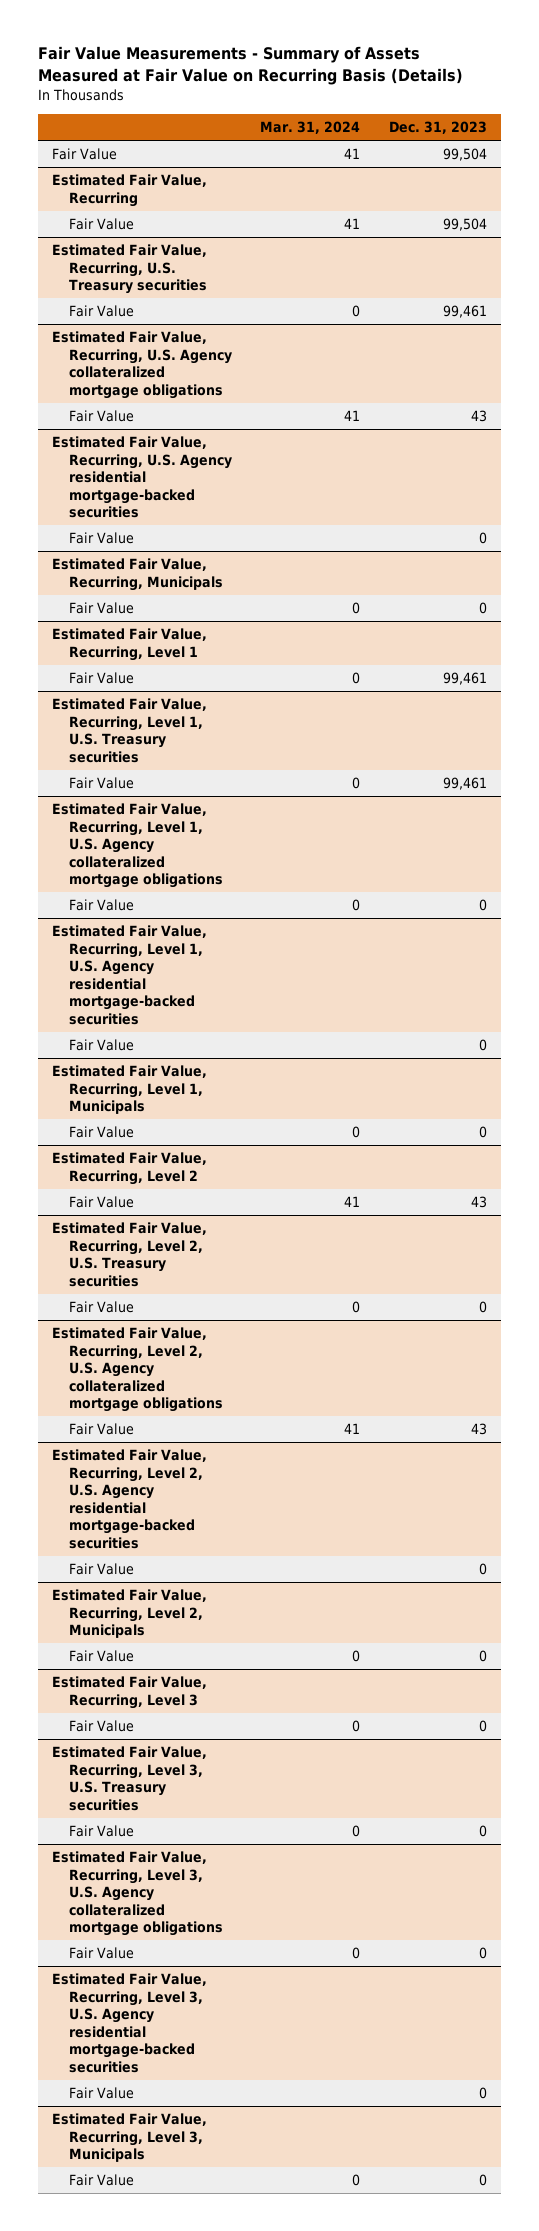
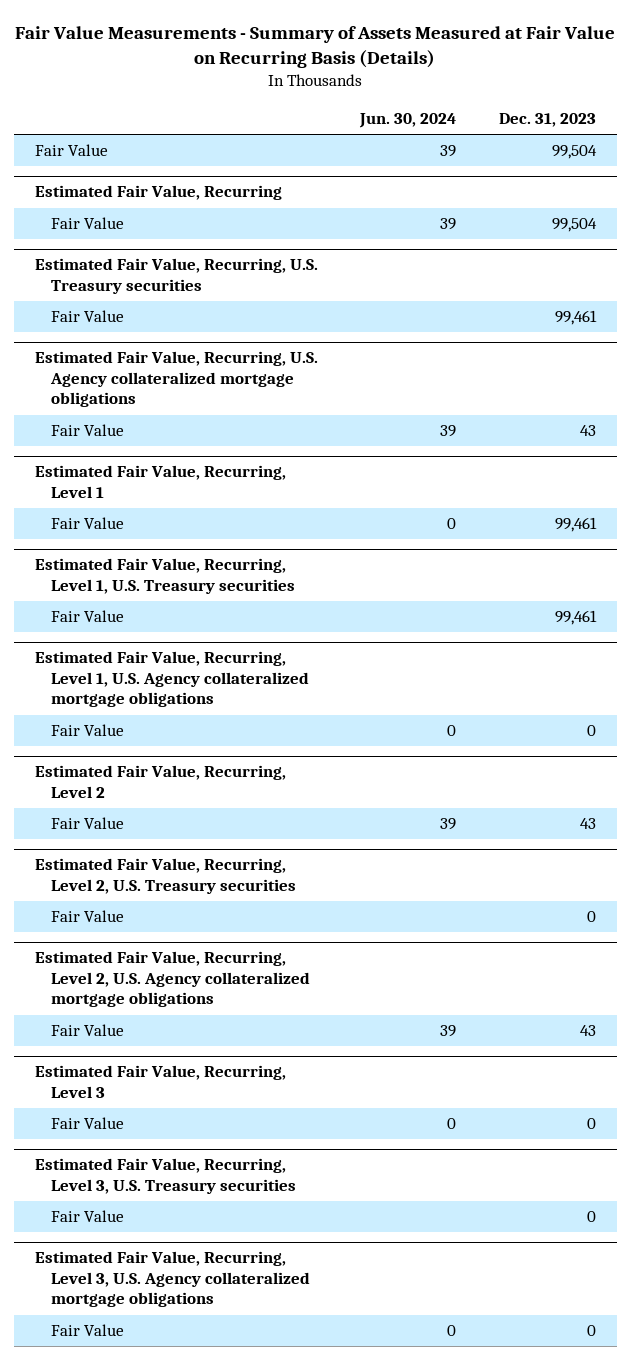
- | Mar. 31, 2024 | Dec. 31, 2023
+ | Jun. 30, 2024 | Dec. 31, 2023
- Estimated Fair Value, Recurring, U.S. Agency residential mortgage-backed securities
- Fair Value | | 0
- Estimated Fair Value, Recurring, Municipals
- Fair Value | 0 | 0
- Estimated Fair Value, Recurring, Level 1, U.S. Agency residential mortgage-backed securities
- Fair Value | | 0
- Estimated Fair Value, Recurring, Level 1, Municipals
- Fair Value | 0 | 0
- Estimated Fair Value, Recurring, Level 2, U.S. Agency residential mortgage-backed securities
- Fair Value | | 0
- Estimated Fair Value, Recurring, Level 2, Municipals
- Fair Value | 0 | 0
- Estimated Fair Value, Recurring, Level 3, U.S. Agency residential mortgage-backed securities
- Fair Value | | 0
- Estimated Fair Value, Recurring, Level 3, Municipals
- Fair Value | 0 | 0

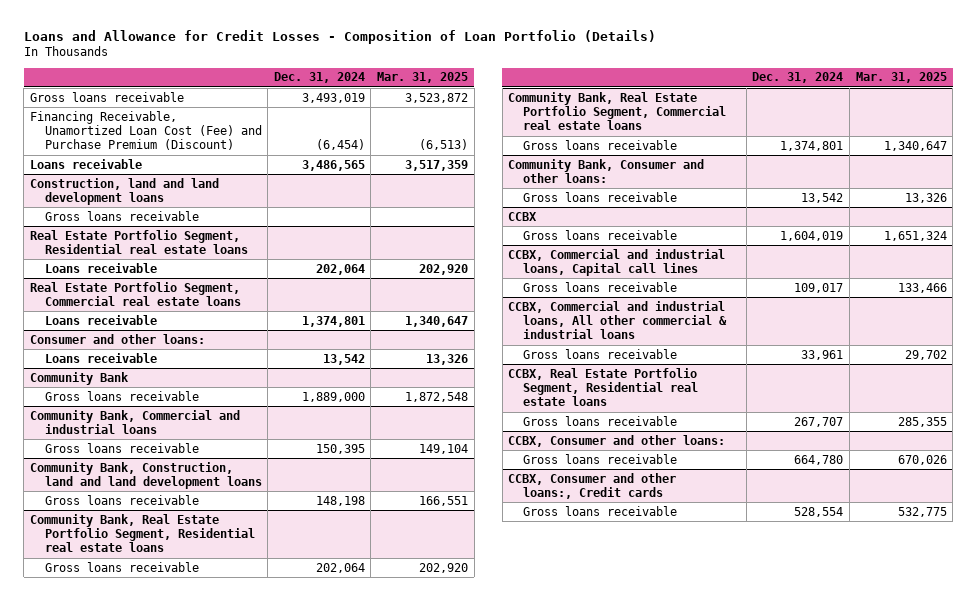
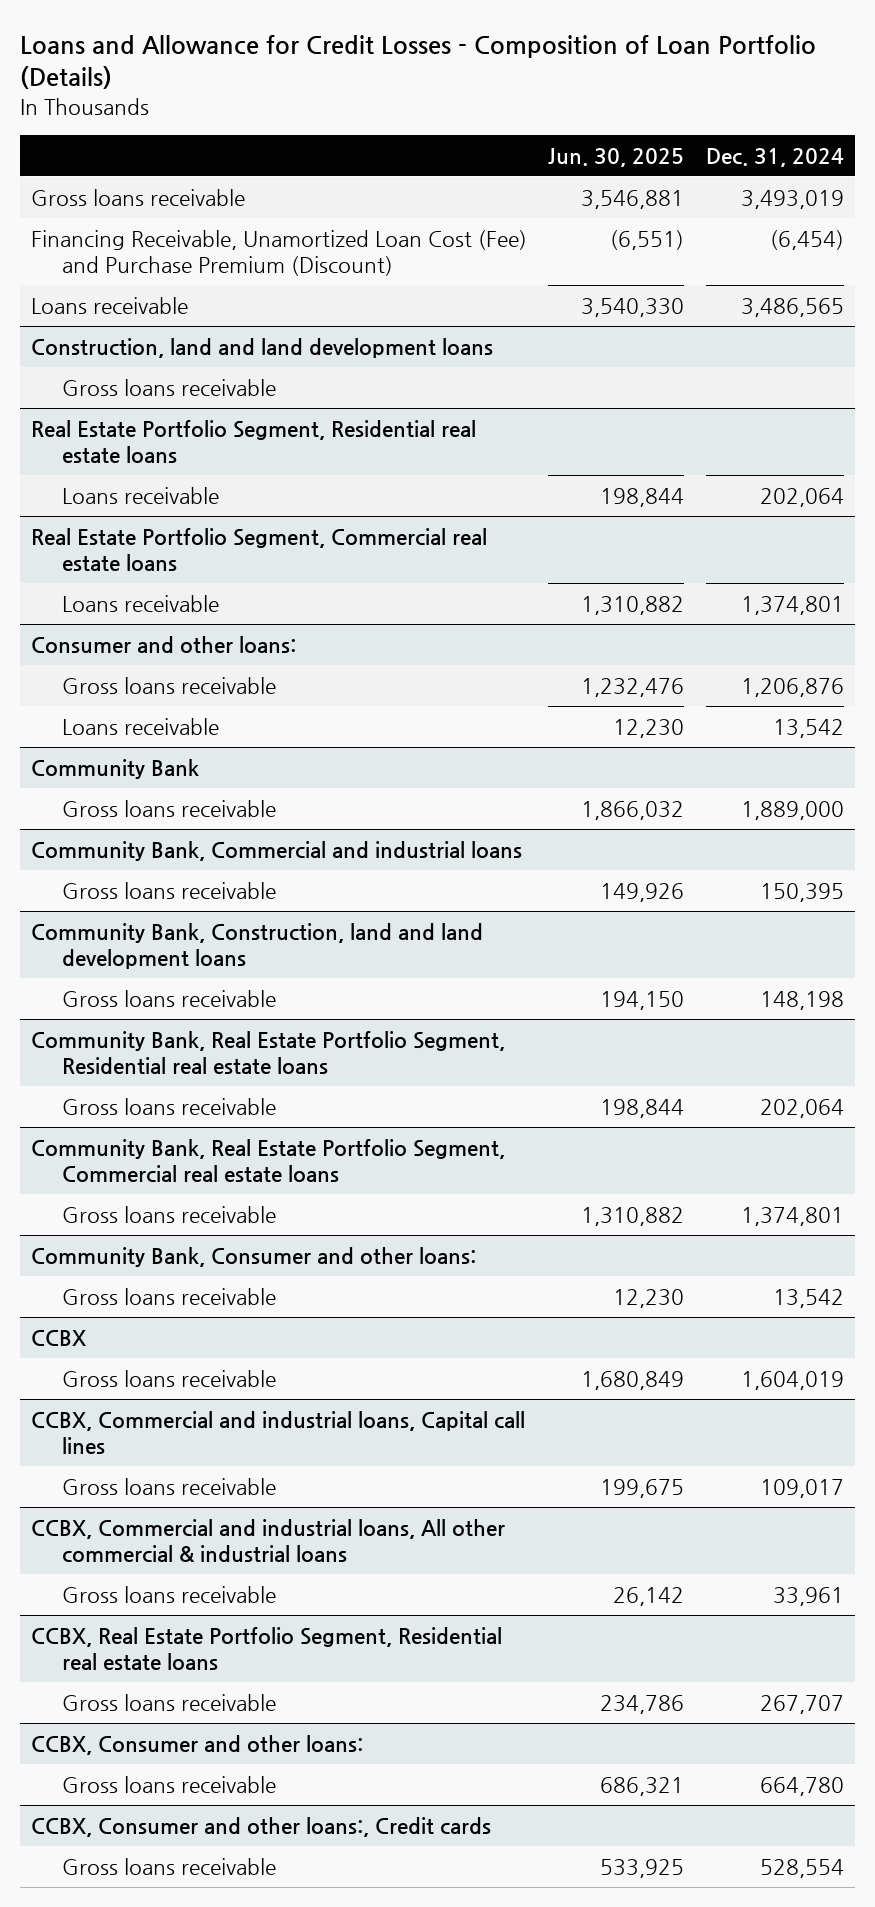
- | Dec. 31, 2024 | Mar. 31, 2025
+ | Jun. 30, 2025 | Dec. 31, 2024
@ Consumer and other loans:
+ Gross loans receivable | 1,232,476 | 1,206,876

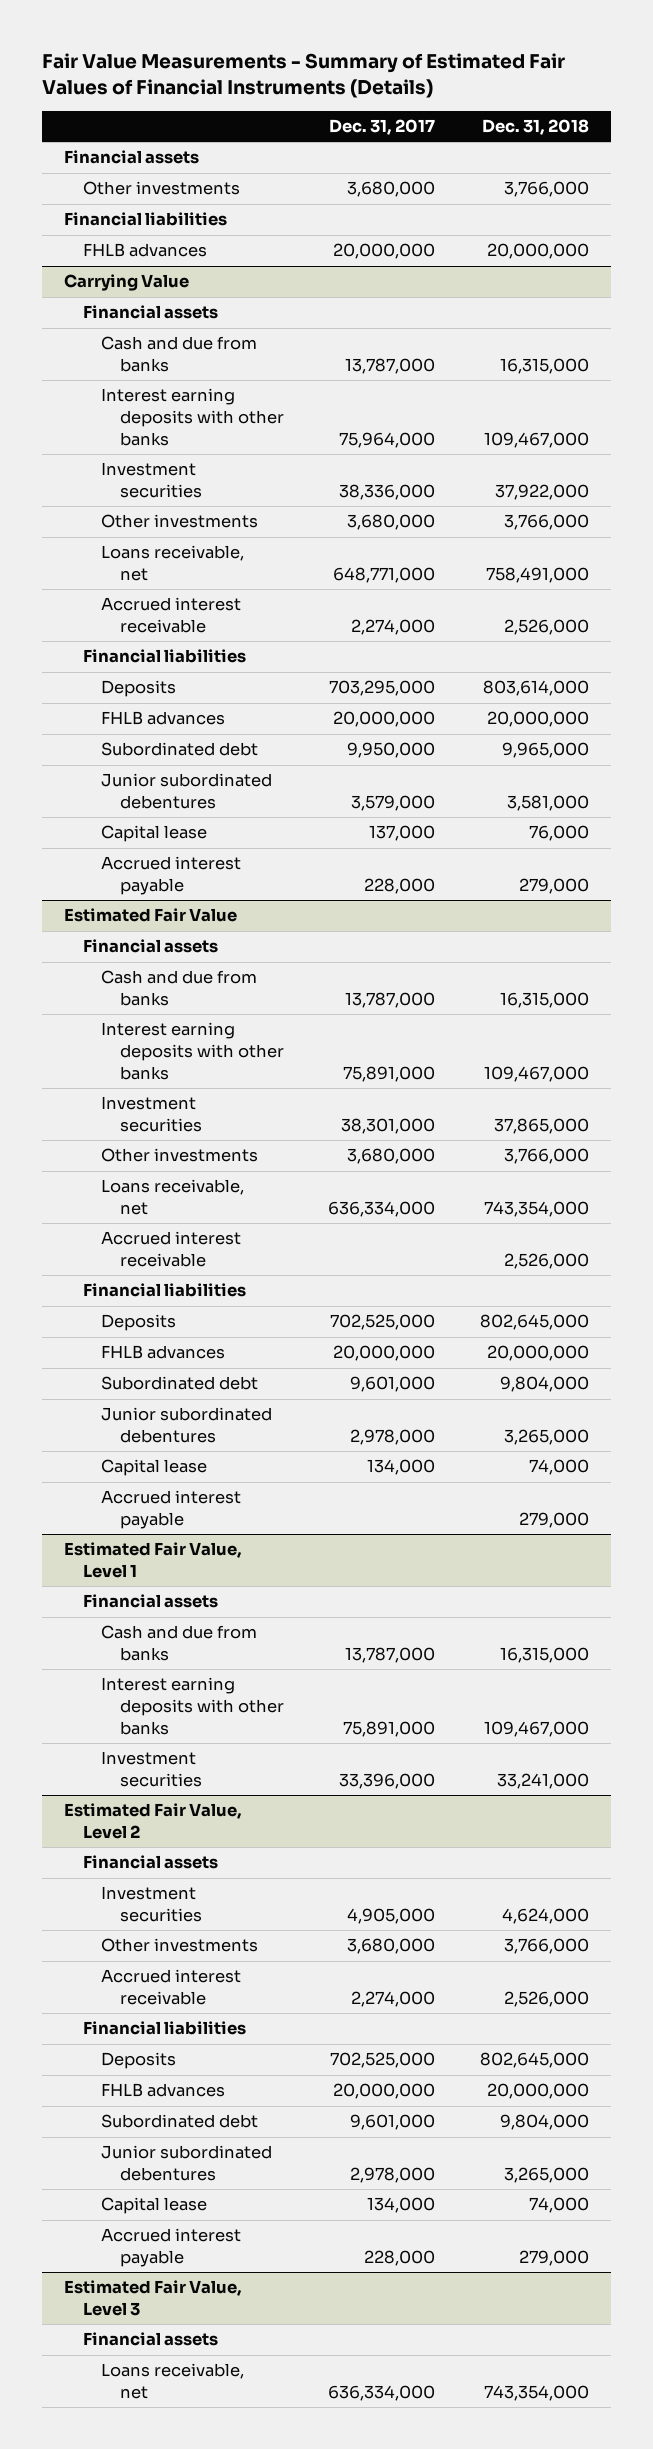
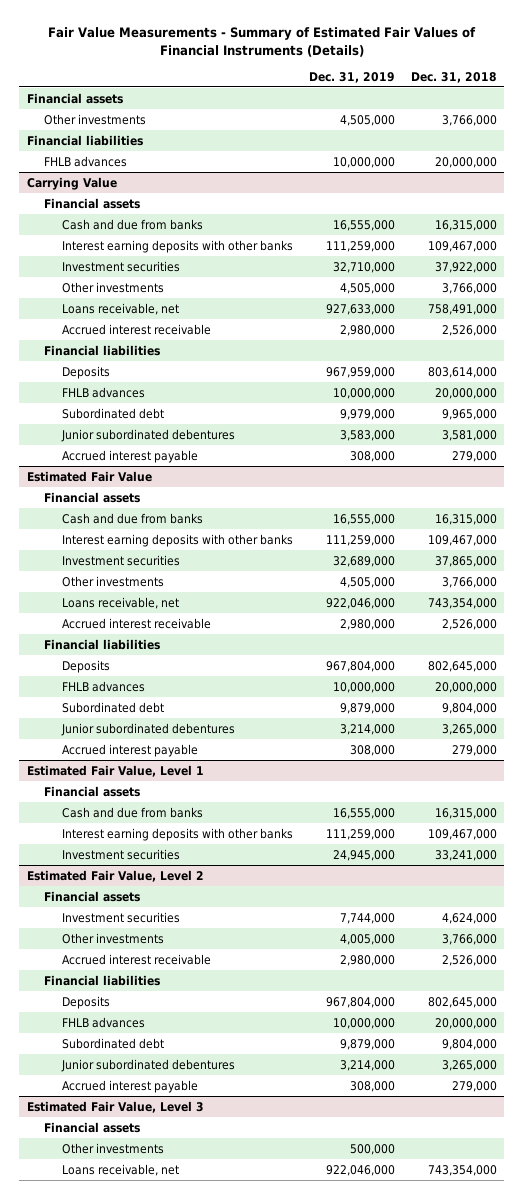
- | Dec. 31, 2017 | Dec. 31, 2018
+ | Dec. 31, 2019 | Dec. 31, 2018
@ Carrying Value
- Capital lease | 137,000 | 76,000
@ Estimated Fair Value
- Capital lease | 134,000 | 74,000
@ Estimated Fair Value, Level 2
- Capital lease | 134,000 | 74,000
@ Estimated Fair Value, Level 3
+ Other investments | 500,000 |

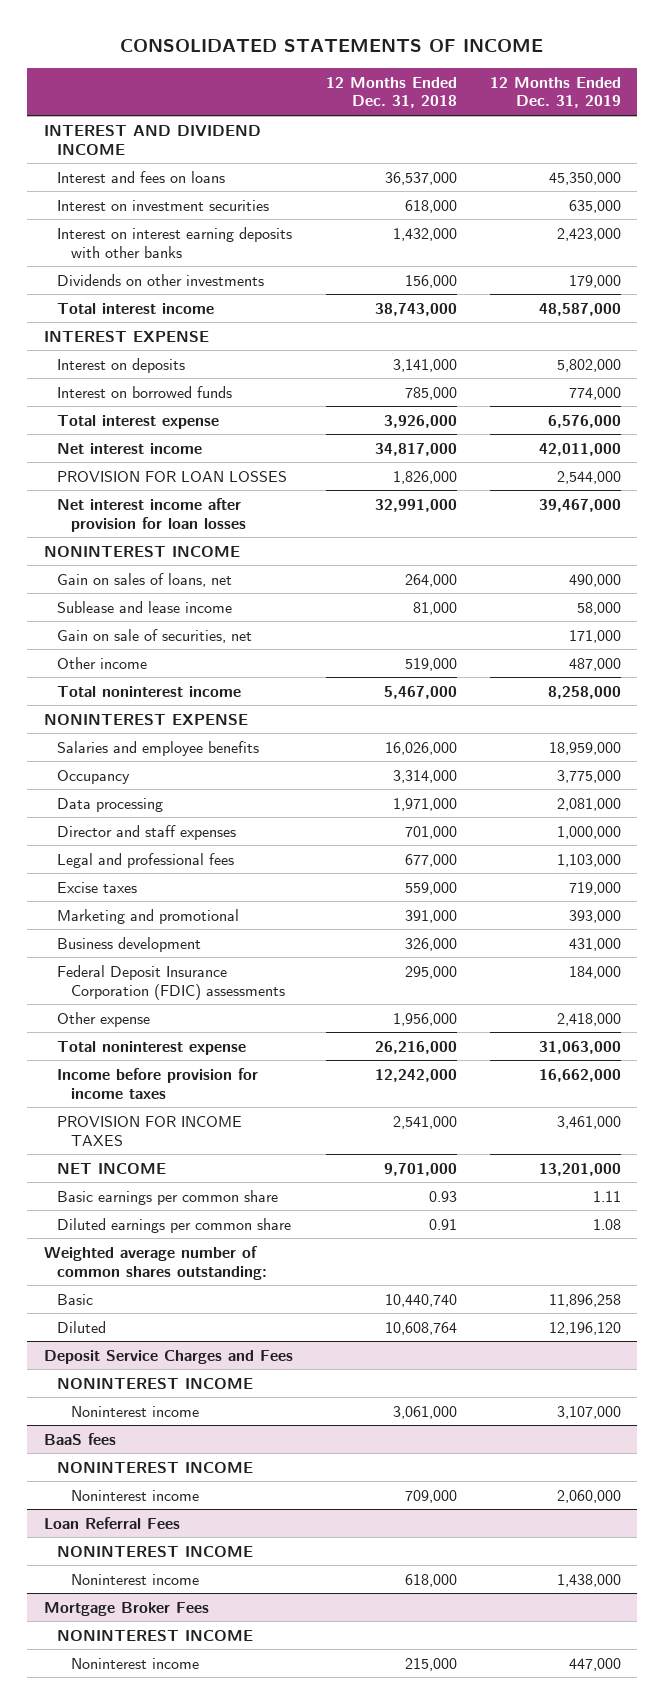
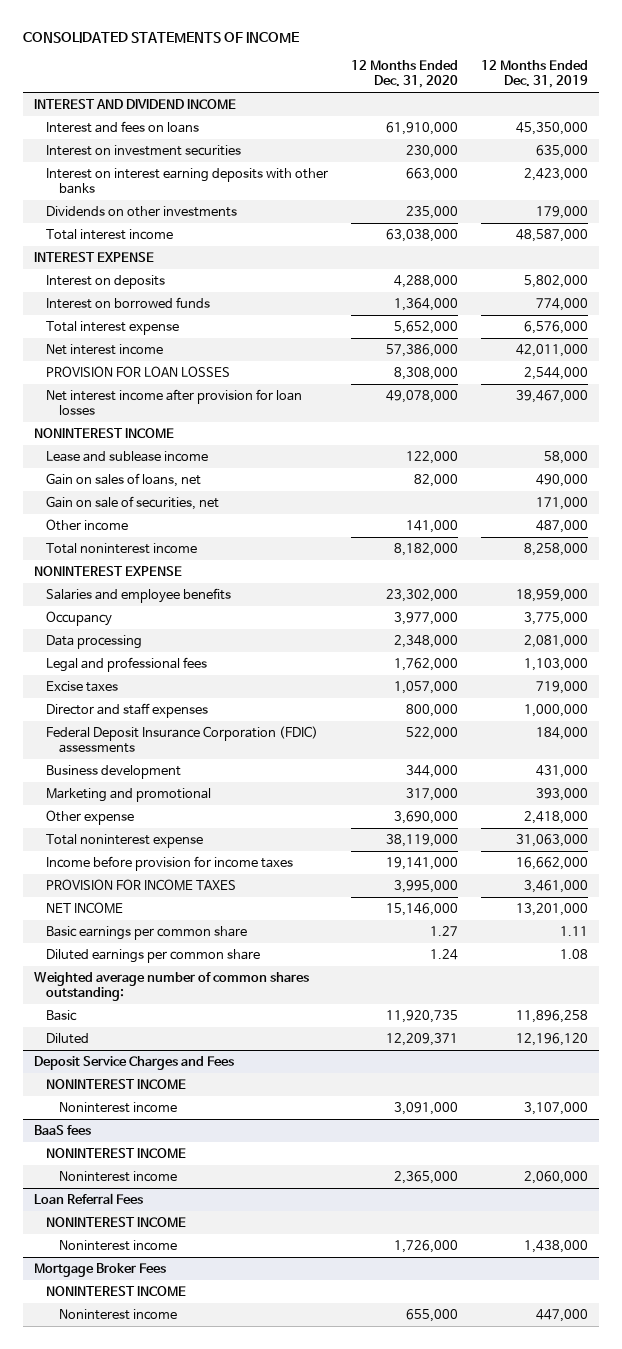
- | 12 Months Ended Dec. 31, 2018 | 12 Months Ended Dec. 31, 2019
+ | 12 Months Ended Dec. 31, 2020 | 12 Months Ended Dec. 31, 2019
+ Lease and sublease income | 122,000 | 58,000
- Sublease and lease income | 81,000 | 58,000
moved down: Director and staff expenses | 800,000 | 1,000,000
moved down: Business development | 344,000 | 431,000
moved down: Marketing and promotional | 317,000 | 393,000

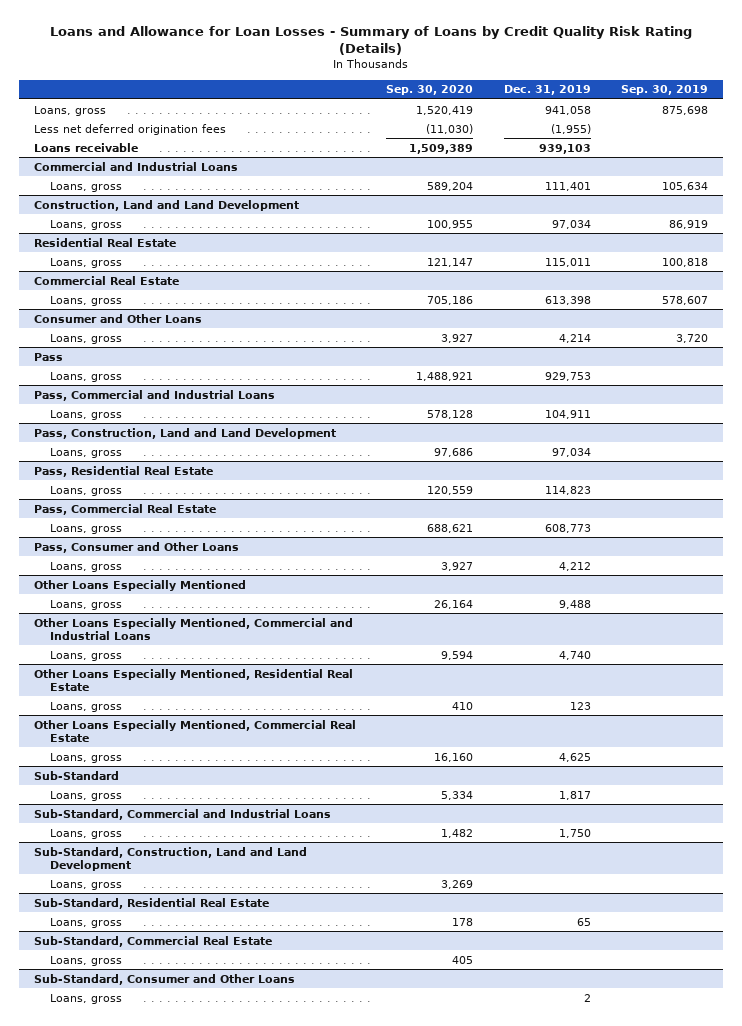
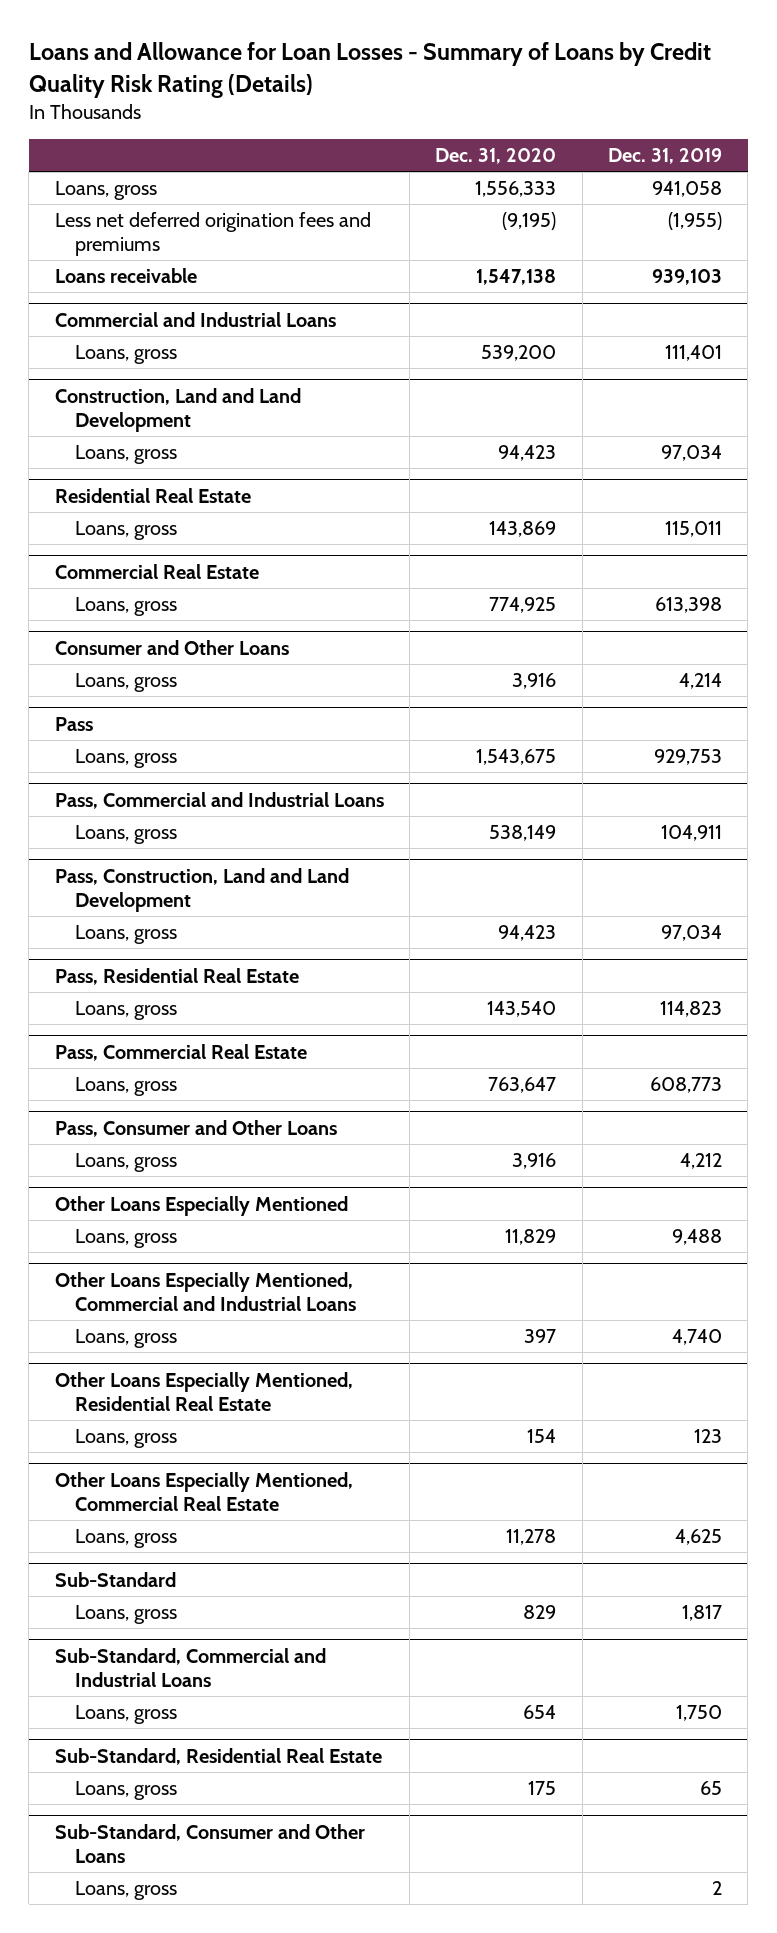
- | Sep. 30, 2020 | Dec. 31, 2019 | Sep. 30, 2019
+ | Dec. 31, 2020 | Dec. 31, 2019
- Less net deferred origination fees | (11,030) | (1,955) |
+ Less net deferred origination fees and premiums | (9,195) | (1,955)
- Sub-Standard, Construction, Land and Land Development
- Loans, gross | 3,269 | |
- Sub-Standard, Commercial Real Estate
- Loans, gross | 405 | |

